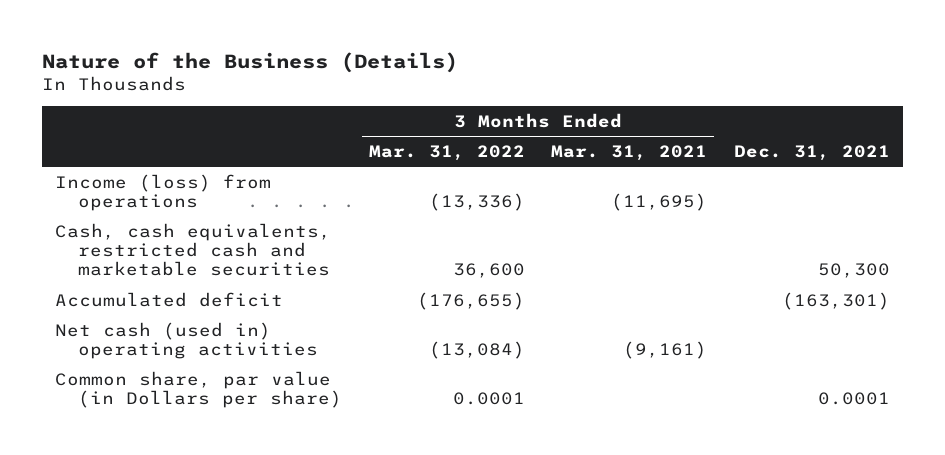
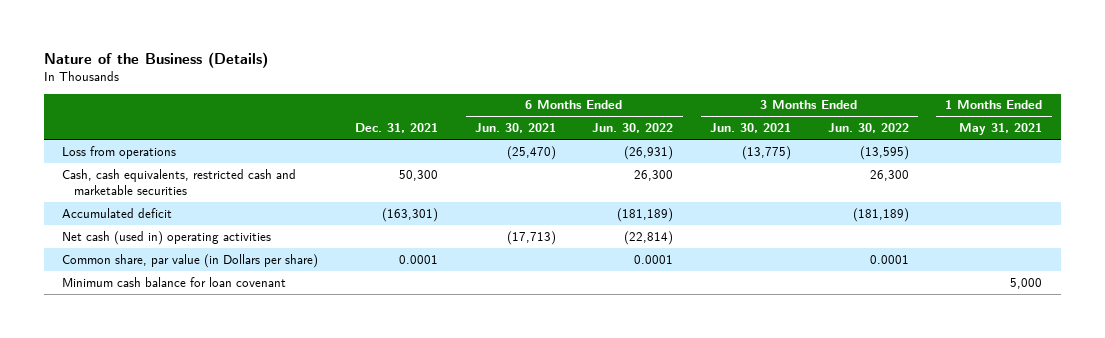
- | 3 Months Ended Mar. 31, 2022 | 3 Months Ended Mar. 31, 2021 | Dec. 31, 2021
+ | Dec. 31, 2021 | 6 Months Ended Jun. 30, 2021 | 6 Months Ended Jun. 30, 2022 | 3 Months Ended Jun. 30, 2021 | 3 Months Ended Jun. 30, 2022 | 1 Months Ended May 31, 2021
- Income (loss) from operations | (13,336) | (11,695) |
+ Loss from operations | | (25,470) | (26,931) | (13,775) | (13,595) |
+ Minimum cash balance for loan covenant | | | | | | 5,000

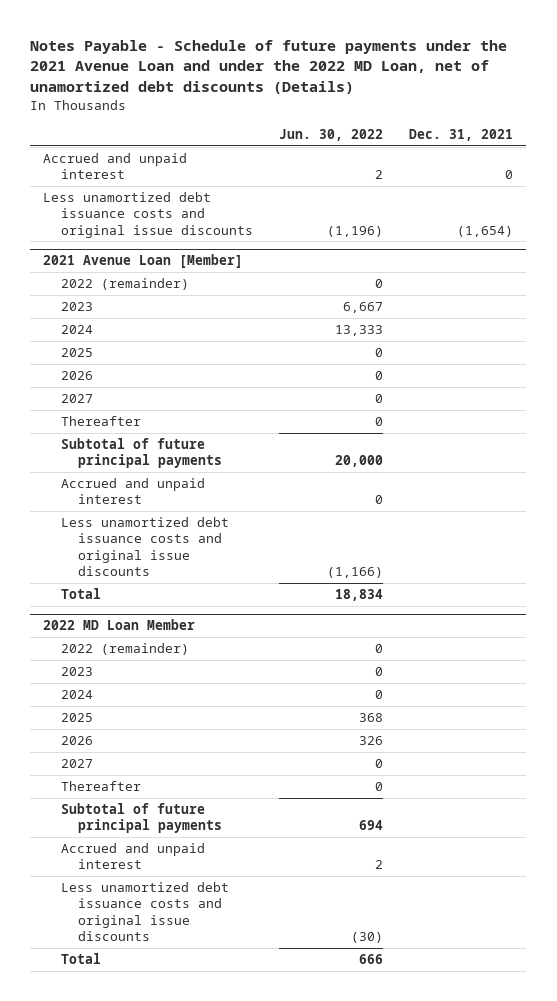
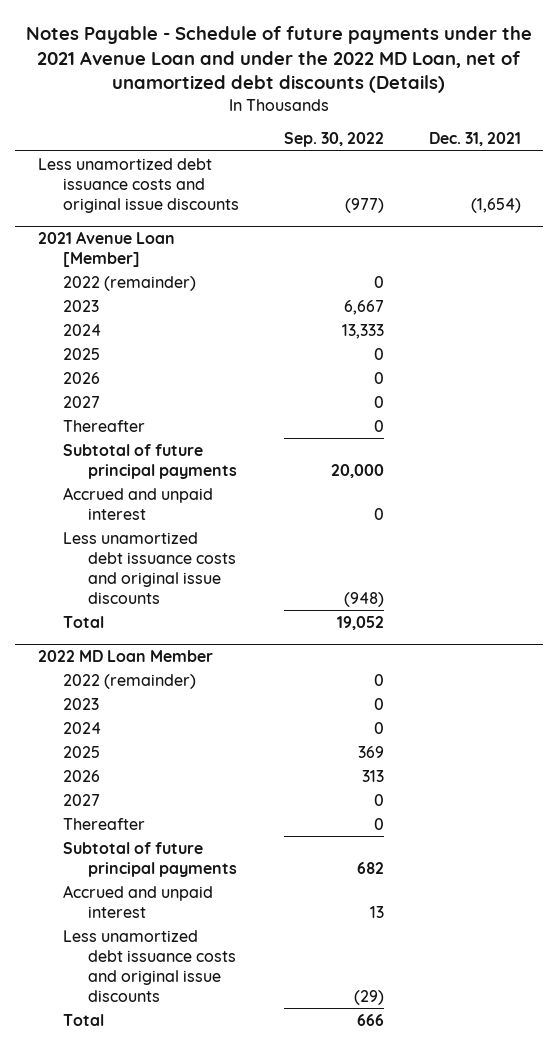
- | Jun. 30, 2022 | Dec. 31, 2021
+ | Sep. 30, 2022 | Dec. 31, 2021
- Accrued and unpaid interest | 2 | 0

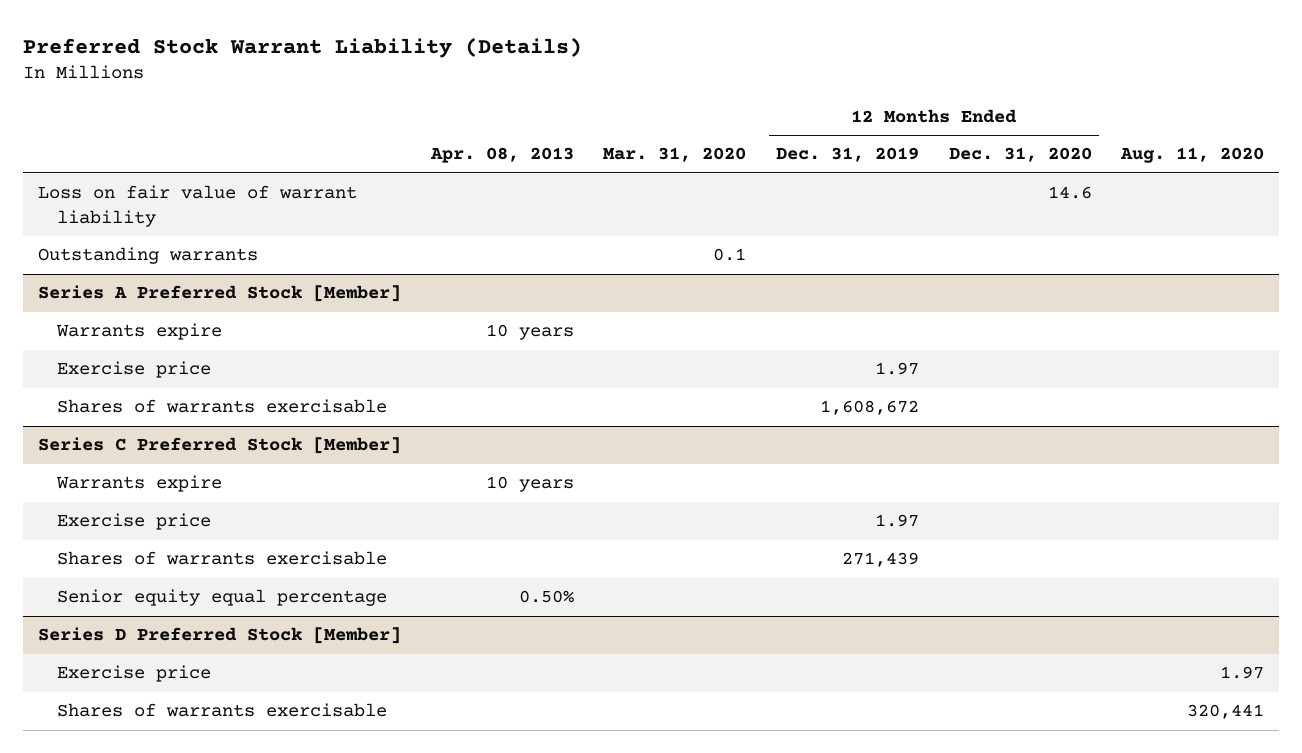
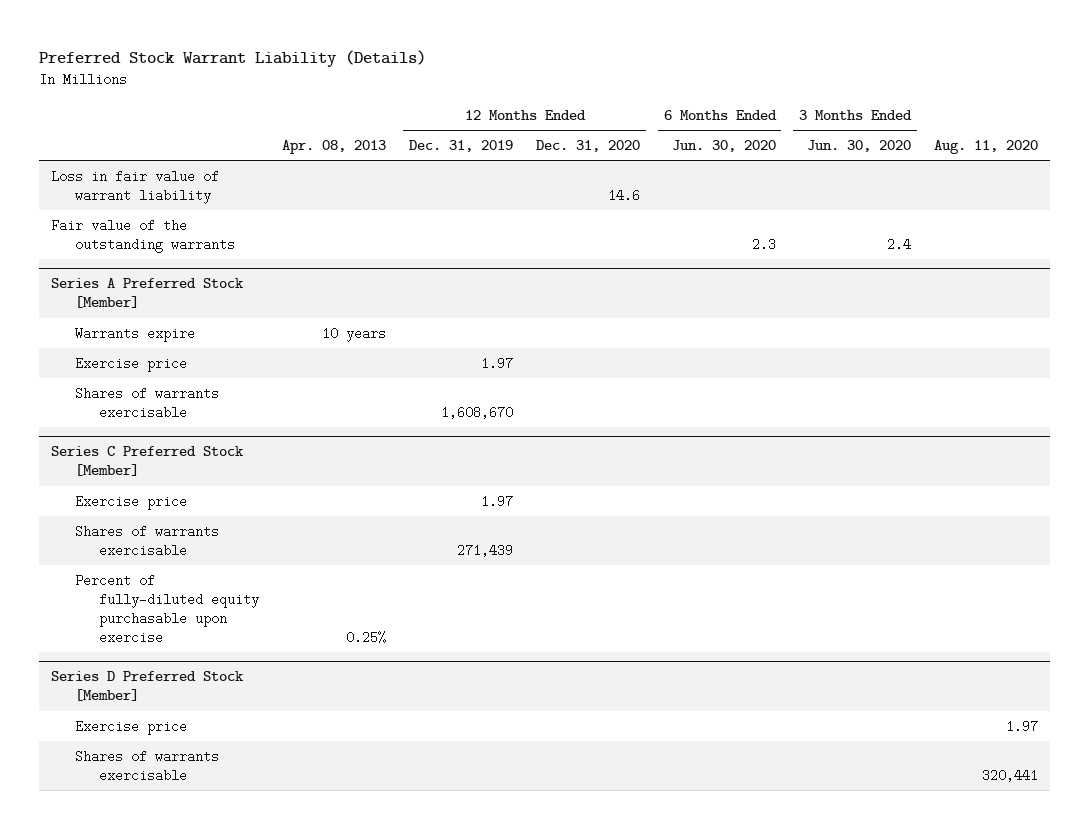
- | Apr. 08, 2013 | Mar. 31, 2020 | 12 Months Ended Dec. 31, 2019 | 12 Months Ended Dec. 31, 2020 | Aug. 11, 2020
+ | Apr. 08, 2013 | 12 Months Ended Dec. 31, 2019 | 12 Months Ended Dec. 31, 2020 | 6 Months Ended Jun. 30, 2020 | 3 Months Ended Jun. 30, 2020 | Aug. 11, 2020
- Loss on fair value of warrant liability | | | | 14.6 |
- Outstanding warrants | | 0.1 | | |
+ Loss in fair value of warrant liability | | | 14.6 | | |
+ Fair value of the outstanding warrants | | | | 2.3 | 2.4 |
@ Series A Preferred Stock [Member]
- Shares of warrants exercisable | | | 1,608,672 | |
+ Shares of warrants exercisable | | 1,608,670 | | | |
@ Series C Preferred Stock [Member]
- Warrants expire | 10 years | | | |
- Senior equity equal percentage | 0.50% | | | |
+ Percent of fully-diluted equity purchasable upon exercise | 0.25% | | | | |

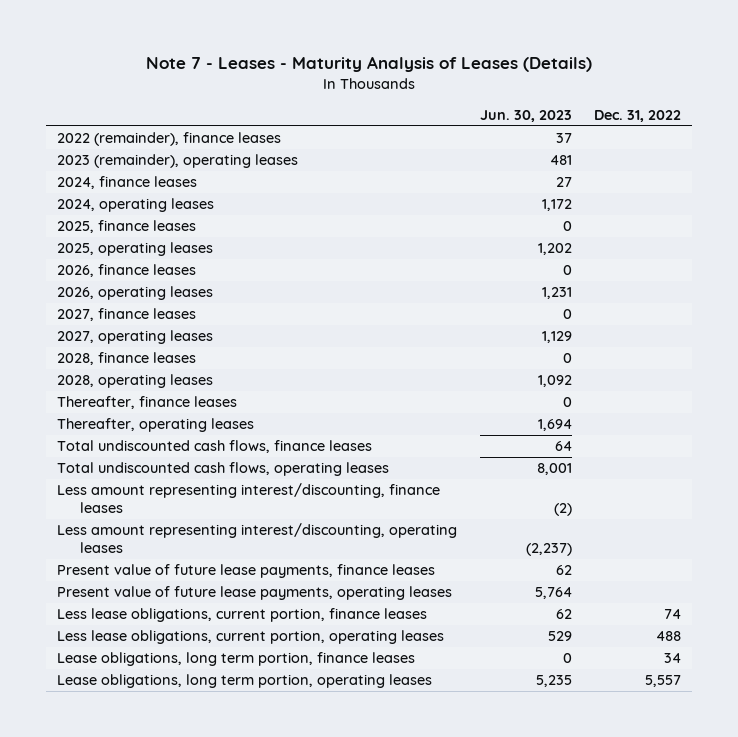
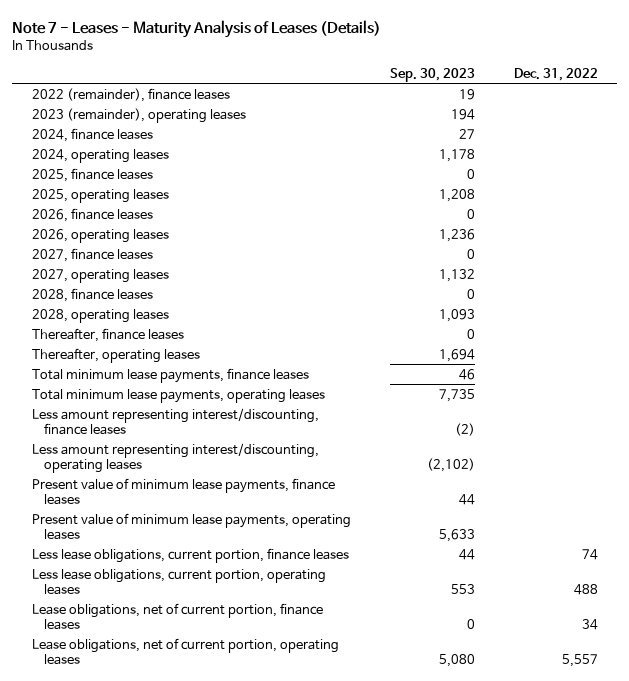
- | Jun. 30, 2023 | Dec. 31, 2022
+ | Sep. 30, 2023 | Dec. 31, 2022
- Total undiscounted cash flows, finance leases | 64 |
- Total undiscounted cash flows, operating leases | 8,001 |
+ Total minimum lease payments, finance leases | 46 |
+ Total minimum lease payments, operating leases | 7,735 |
- Present value of future lease payments, finance leases | 62 |
- Present value of future lease payments, operating leases | 5,764 |
+ Present value of minimum lease payments, finance leases | 44 |
+ Present value of minimum lease payments, operating leases | 5,633 |
- Lease obligations, long term portion, finance leases | 0 | 34
- Lease obligations, long term portion, operating leases | 5,235 | 5,557
+ Lease obligations, net of current portion, finance leases | 0 | 34
+ Lease obligations, net of current portion, operating leases | 5,080 | 5,557

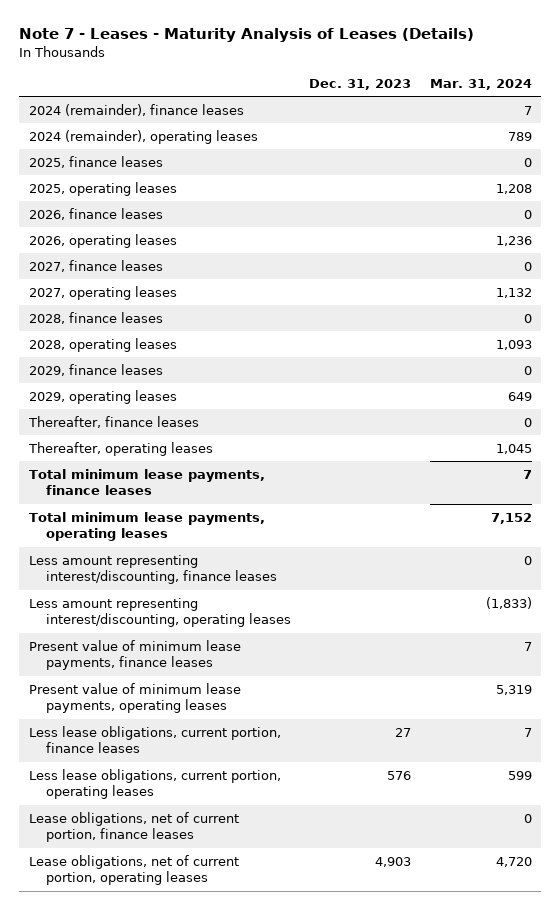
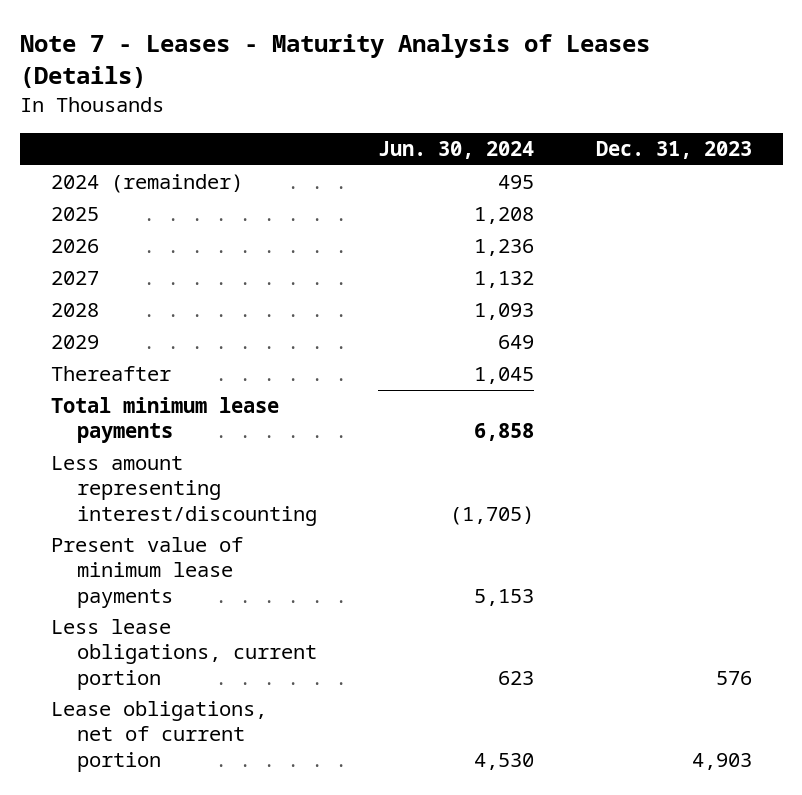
- | Dec. 31, 2023 | Mar. 31, 2024
+ | Jun. 30, 2024 | Dec. 31, 2023
- 2024 (remainder), finance leases | | 7
- 2024 (remainder), operating leases | | 789
- 2025, finance leases | | 0
- 2025, operating leases | | 1,208
- 2026, finance leases | | 0
- 2026, operating leases | | 1,236
- 2027, finance leases | | 0
- 2027, operating leases | | 1,132
- 2028, finance leases | | 0
- 2028, operating leases | | 1,093
- 2029, finance leases | | 0
- 2029, operating leases | | 649
- Thereafter, finance leases | | 0
- Thereafter, operating leases | | 1,045
- Total minimum lease payments, finance leases | | 7
- Total minimum lease payments, operating leases | | 7,152
- Less amount representing interest/discounting, finance leases | | 0
- Less amount representing interest/discounting, operating leases | | (1,833)
- Present value of minimum lease payments, finance leases | | 7
- Present value of minimum lease payments, operating leases | | 5,319
- Less lease obligations, current portion, finance leases | 27 | 7
- Less lease obligations, current portion, operating leases | 576 | 599
- Lease obligations, net of current portion, finance leases | | 0
- Lease obligations, net of current portion, operating leases | 4,903 | 4,720
+ 2024 (remainder) | 495 |
+ 2025 | 1,208 |
+ 2026 | 1,236 |
+ 2027 | 1,132 |
+ 2028 | 1,093 |
+ 2029 | 649 |
+ Thereafter | 1,045 |
+ Total minimum lease payments | 6,858 |
+ Less amount representing interest/discounting | (1,705) |
+ Present value of minimum lease payments | 5,153 |
+ Less lease obligations, current portion | 623 | 576
+ Lease obligations, net of current portion | 4,530 | 4,903

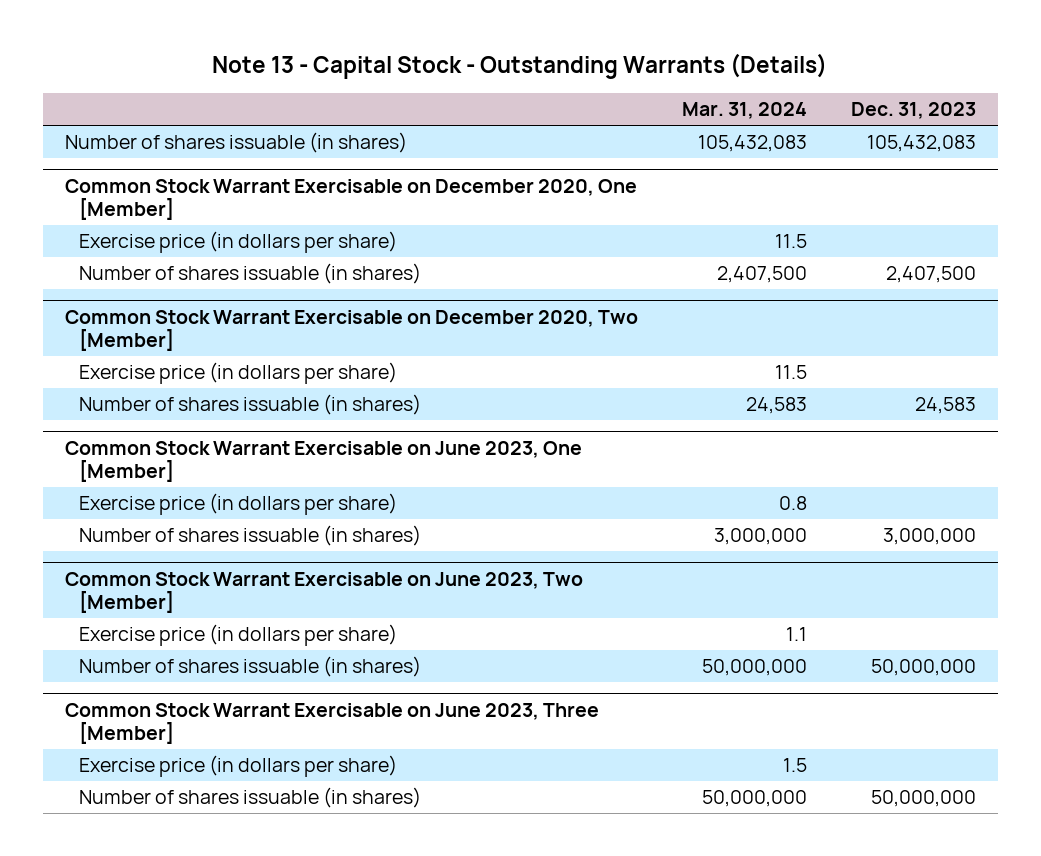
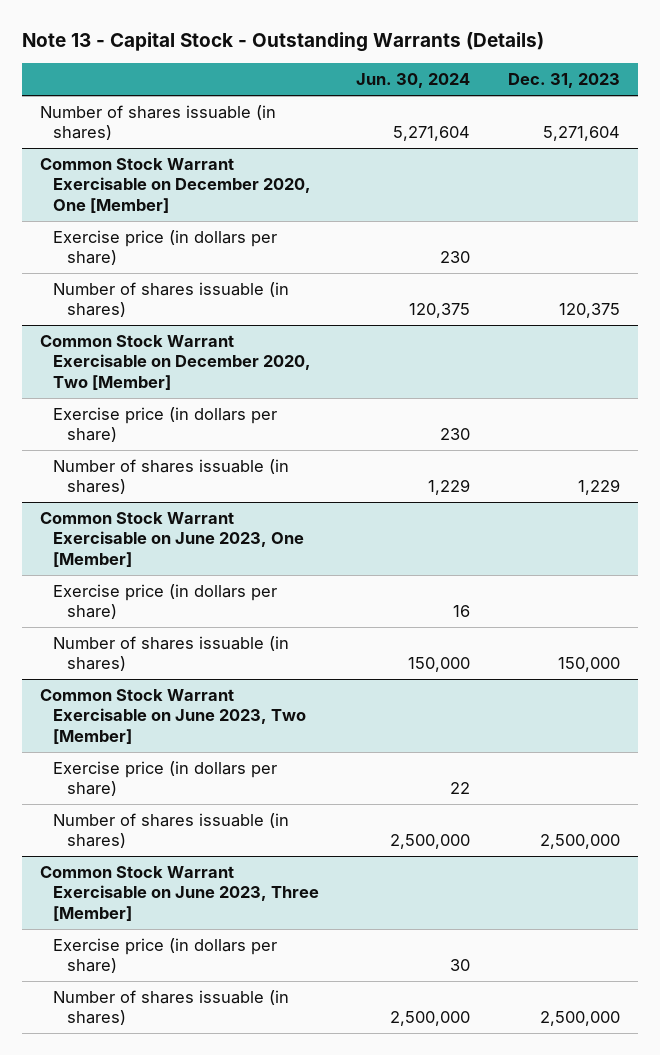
- | Mar. 31, 2024 | Dec. 31, 2023
+ | Jun. 30, 2024 | Dec. 31, 2023
- Number of shares issuable (in shares) | 105,432,083 | 105,432,083
+ Number of shares issuable (in shares) | 5,271,604 | 5,271,604
@ Common Stock Warrant Exercisable on December 2020, One [Member]
- Number of shares issuable (in shares) | 2,407,500 | 2,407,500
+ Number of shares issuable (in shares) | 120,375 | 120,375
@ Common Stock Warrant Exercisable on December 2020, Two [Member]
- Number of shares issuable (in shares) | 24,583 | 24,583
+ Number of shares issuable (in shares) | 1,229 | 1,229
@ Common Stock Warrant Exercisable on June 2023, One [Member]
- Number of shares issuable (in shares) | 3,000,000 | 3,000,000
+ Number of shares issuable (in shares) | 150,000 | 150,000
@ Common Stock Warrant Exercisable on June 2023, Two [Member]
- Number of shares issuable (in shares) | 50,000,000 | 50,000,000
+ Number of shares issuable (in shares) | 2,500,000 | 2,500,000
@ Common Stock Warrant Exercisable on June 2023, Three [Member]
- Number of shares issuable (in shares) | 50,000,000 | 50,000,000
+ Number of shares issuable (in shares) | 2,500,000 | 2,500,000

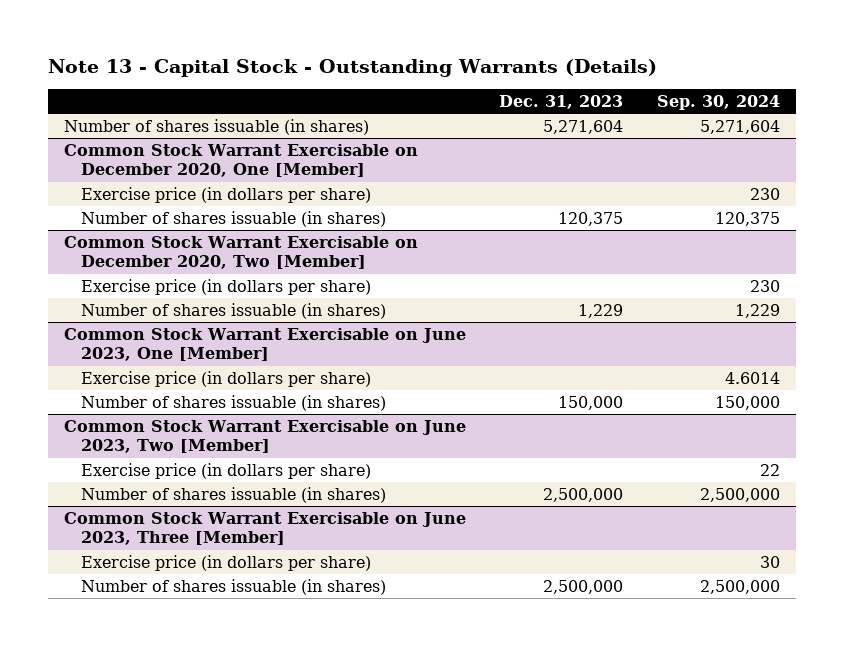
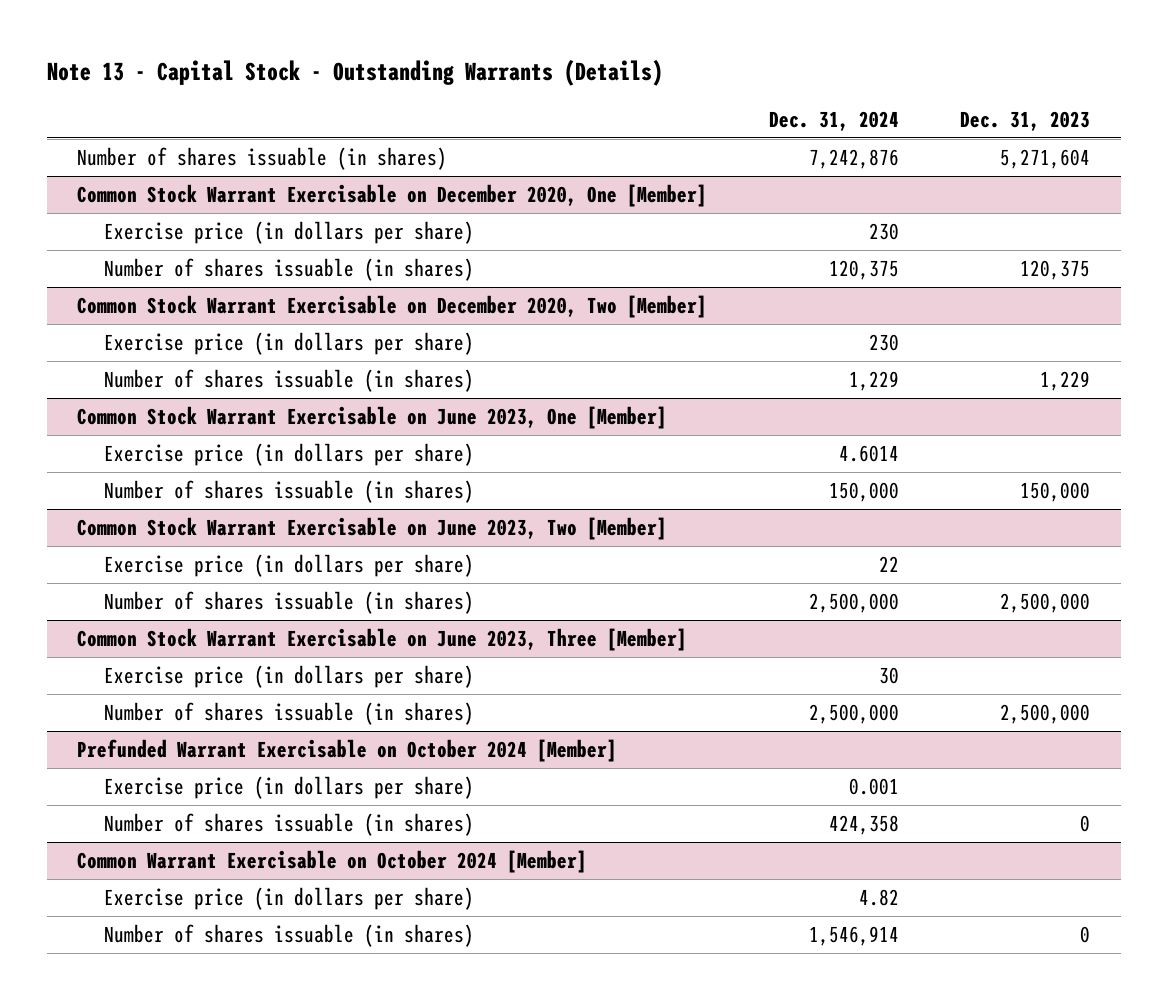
- | Dec. 31, 2023 | Sep. 30, 2024
+ | Dec. 31, 2024 | Dec. 31, 2023
+ Prefunded Warrant Exercisable on October 2024 [Member]
+ Exercise price (in dollars per share) | 0.001 |
+ Number of shares issuable (in shares) | 424,358 | 0
+ Common Warrant Exercisable on October 2024 [Member]
+ Exercise price (in dollars per share) | 4.82 |
+ Number of shares issuable (in shares) | 1,546,914 | 0

